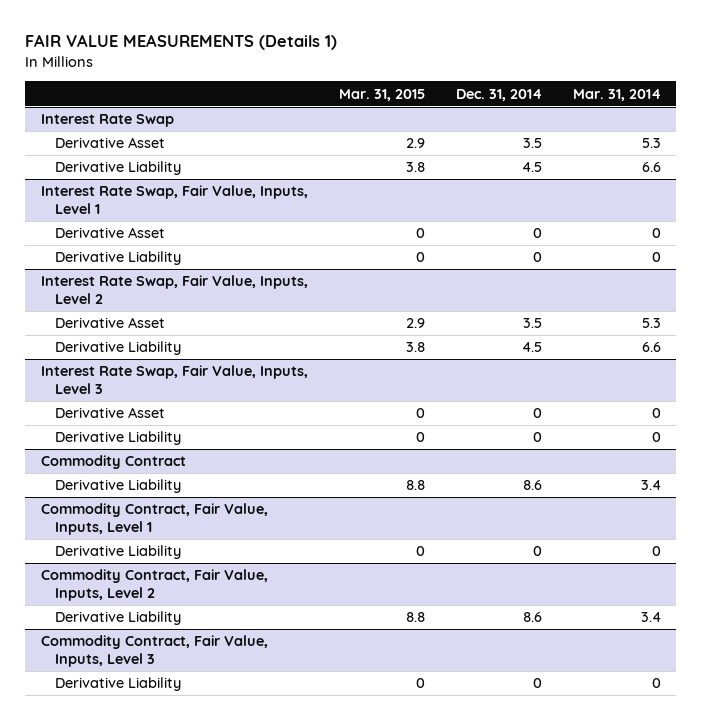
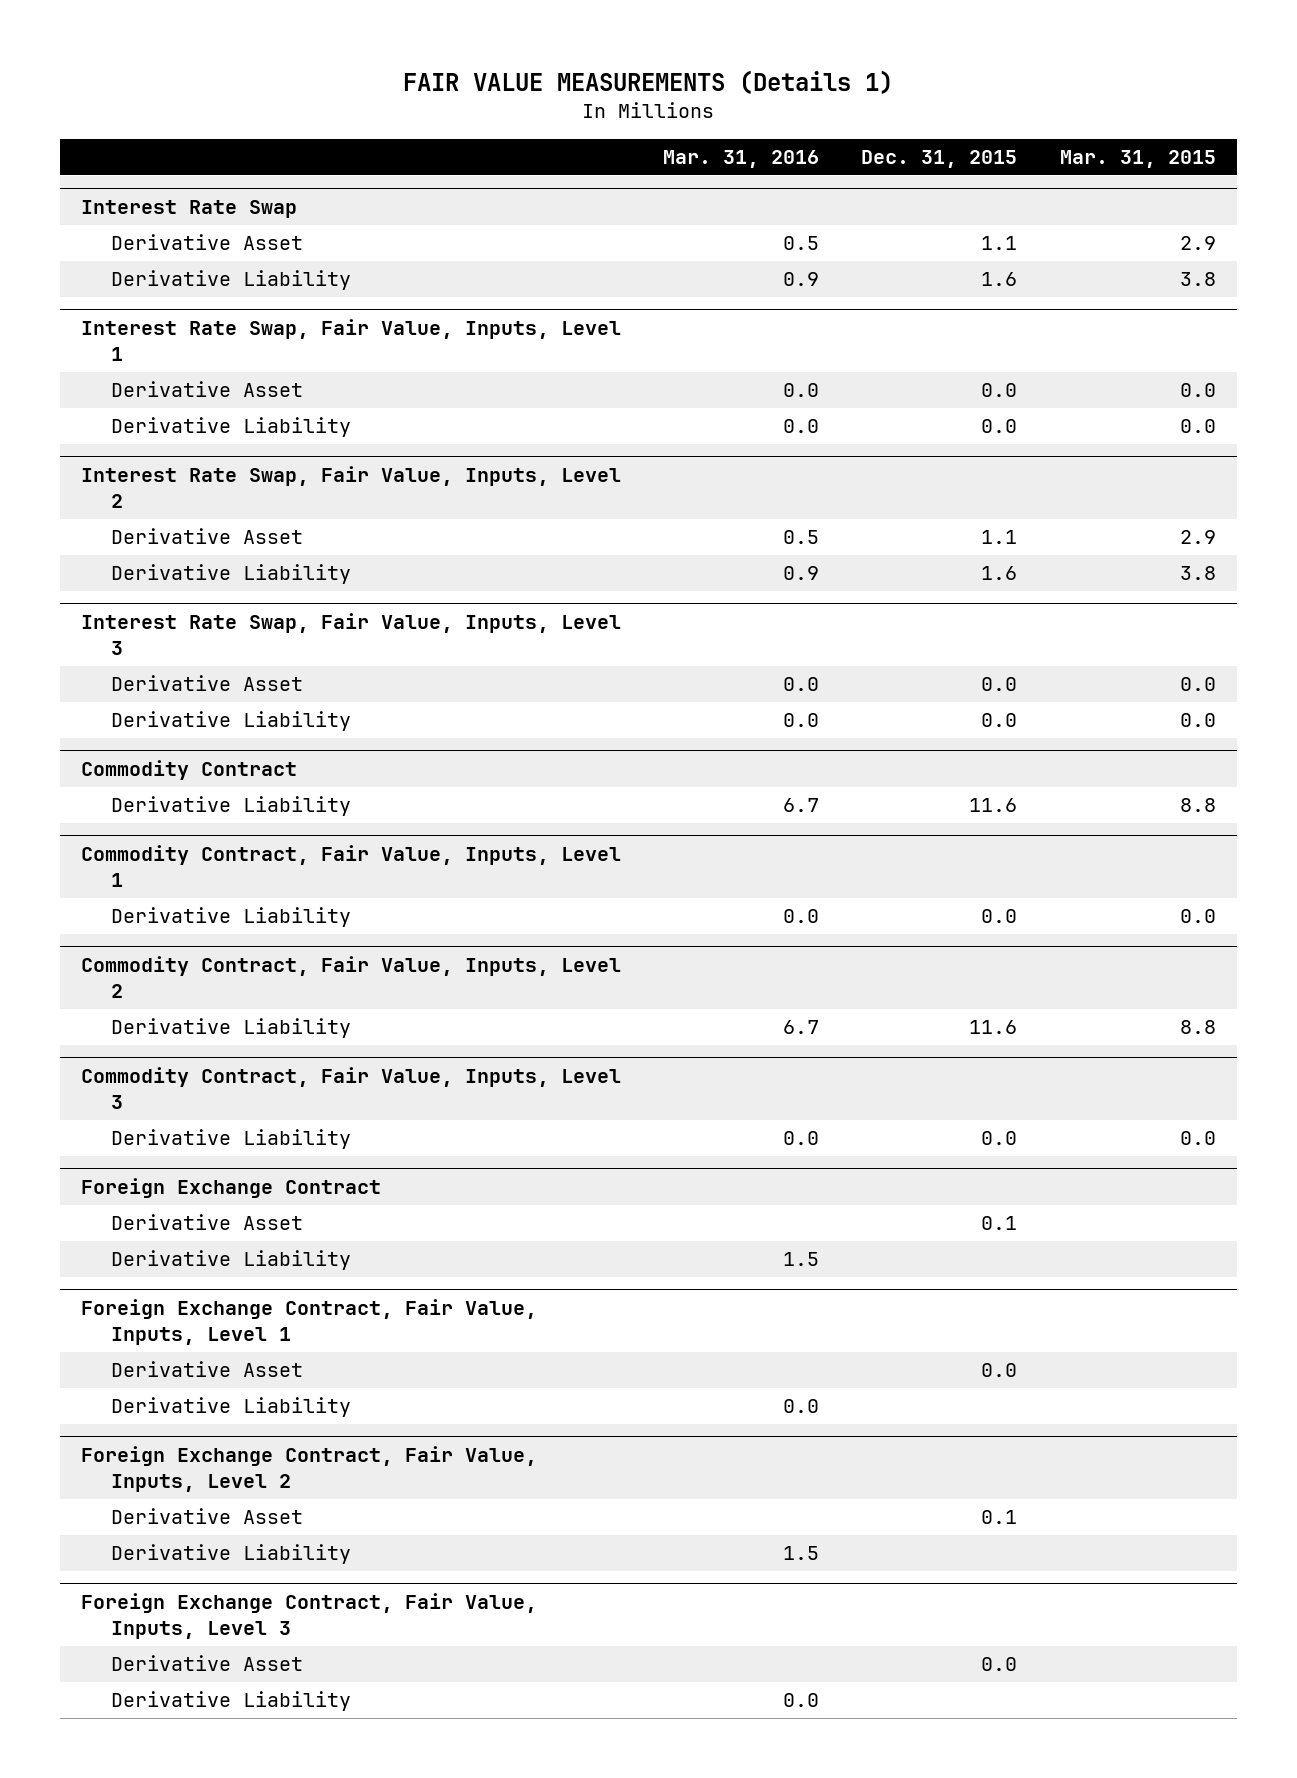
- | Mar. 31, 2015 | Dec. 31, 2014 | Mar. 31, 2014
+ | Mar. 31, 2016 | Dec. 31, 2015 | Mar. 31, 2015
@ Interest Rate Swap, Fair Value, Inputs, Level 1
- Derivative Asset | 0 | 0 | 0
- Derivative Liability | 0 | 0 | 0
+ Derivative Asset | 0.0 | 0.0 | 0.0
+ Derivative Liability | 0.0 | 0.0 | 0.0
@ Interest Rate Swap, Fair Value, Inputs, Level 3
- Derivative Asset | 0 | 0 | 0
- Derivative Liability | 0 | 0 | 0
+ Derivative Asset | 0.0 | 0.0 | 0.0
+ Derivative Liability | 0.0 | 0.0 | 0.0
@ Commodity Contract, Fair Value, Inputs, Level 1
- Derivative Liability | 0 | 0 | 0
+ Derivative Liability | 0.0 | 0.0 | 0.0
@ Commodity Contract, Fair Value, Inputs, Level 3
- Derivative Liability | 0 | 0 | 0
+ Derivative Liability | 0.0 | 0.0 | 0.0
+ Foreign Exchange Contract
+ Derivative Asset | | 0.1 |
+ Derivative Liability | 1.5 | |
+ Foreign Exchange Contract, Fair Value, Inputs, Level 1
+ Derivative Asset | | 0.0 |
+ Derivative Liability | 0.0 | |
+ Foreign Exchange Contract, Fair Value, Inputs, Level 2
+ Derivative Asset | | 0.1 |
+ Derivative Liability | 1.5 | |
+ Foreign Exchange Contract, Fair Value, Inputs, Level 3
+ Derivative Asset | | 0.0 |
+ Derivative Liability | 0.0 | |

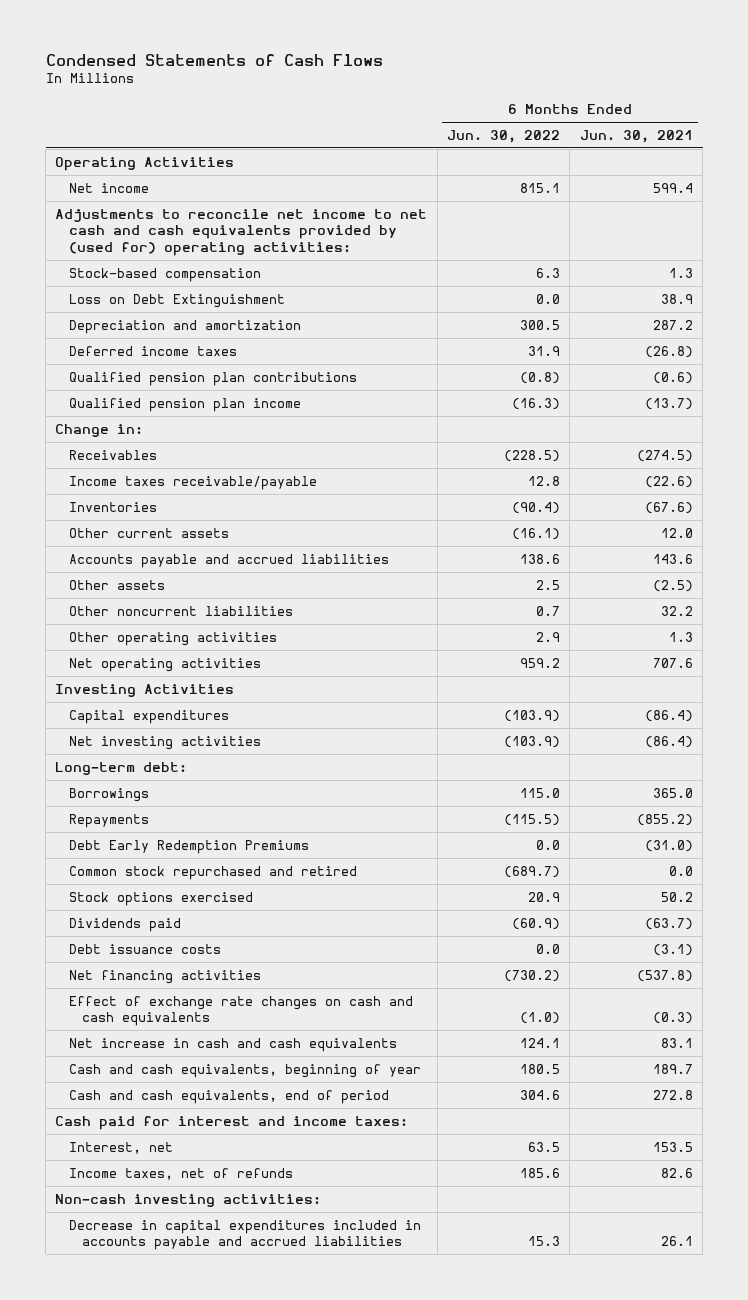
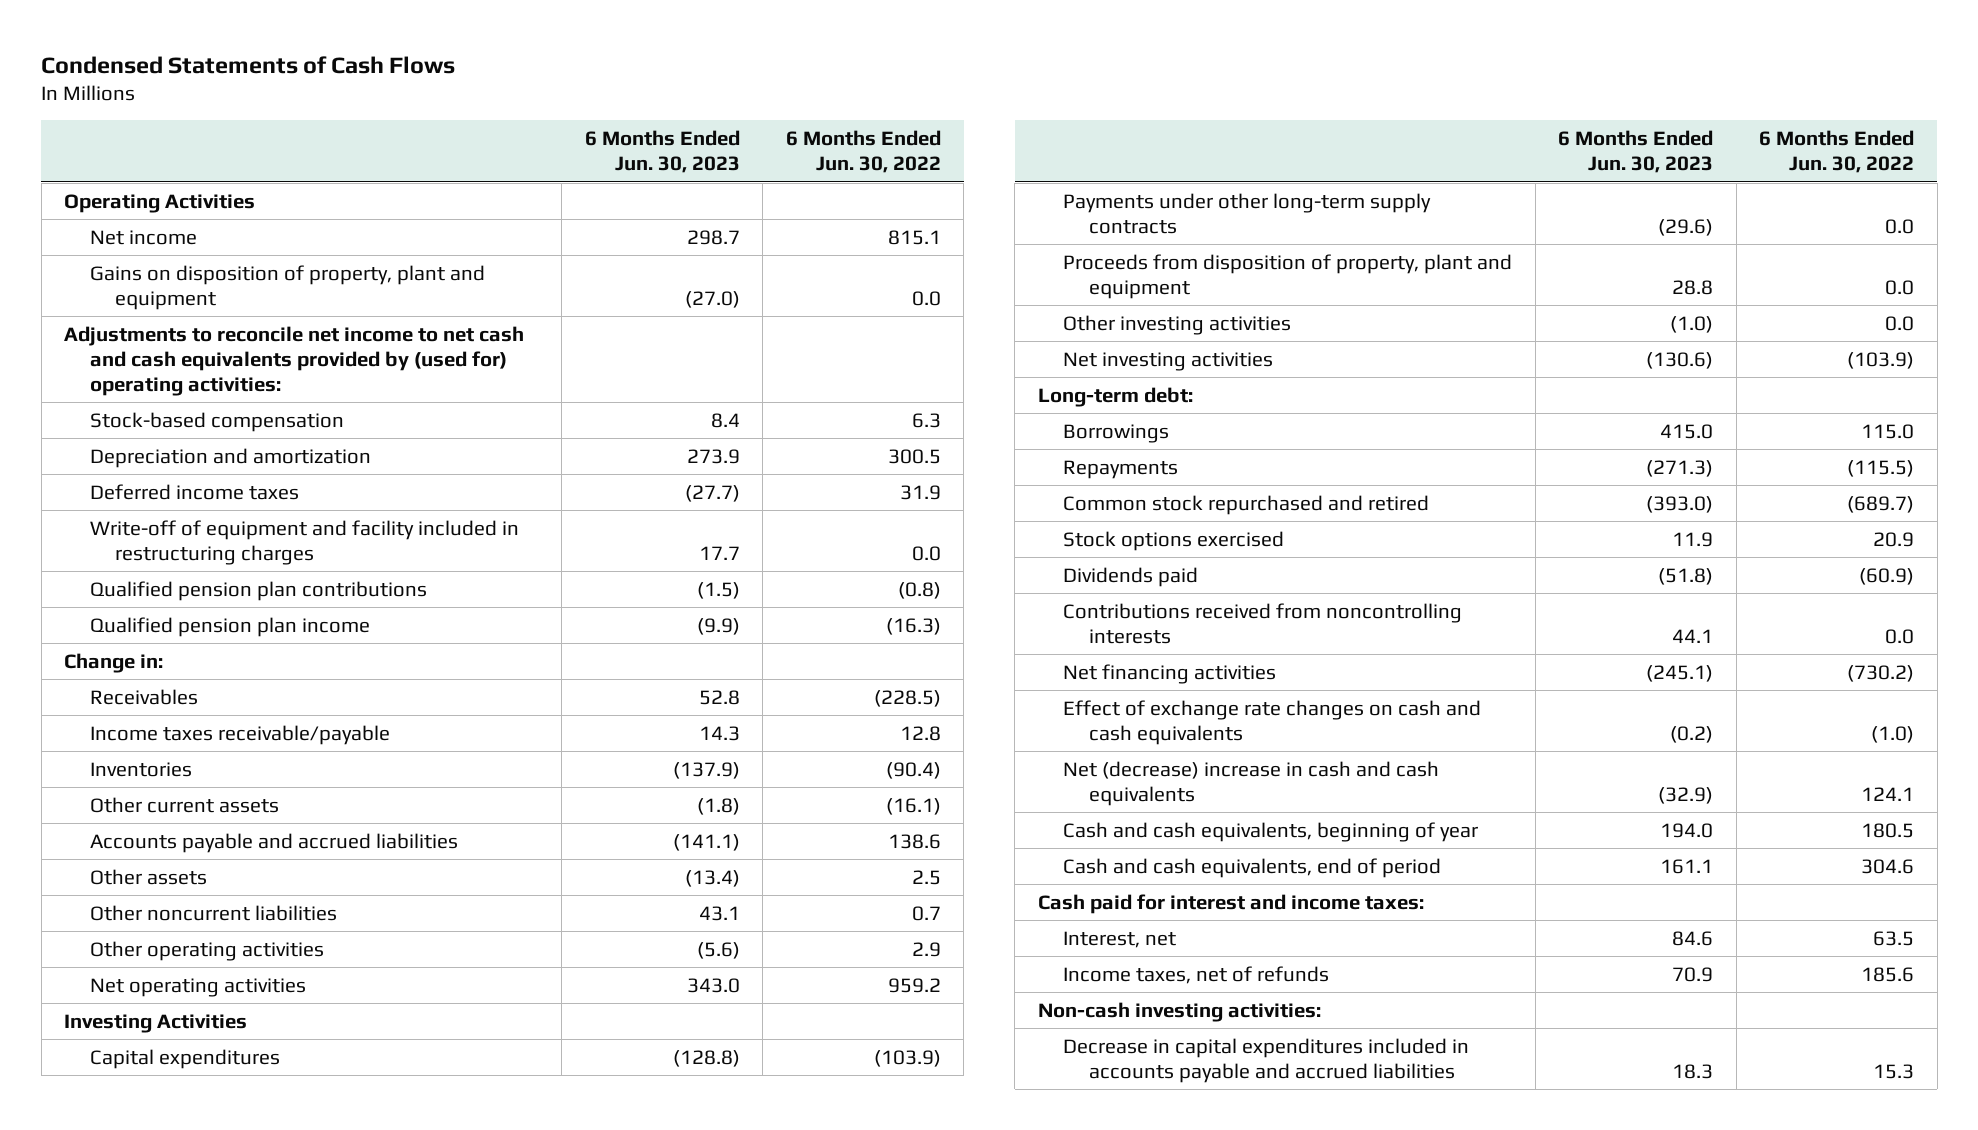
- | 6 Months Ended Jun. 30, 2022 | 6 Months Ended Jun. 30, 2021
+ | 6 Months Ended Jun. 30, 2023 | 6 Months Ended Jun. 30, 2022
+ Gains on disposition of property, plant and equipment | (27.0) | 0.0
- Loss on Debt Extinguishment | 0.0 | 38.9
+ Write-off of equipment and facility included in restructuring charges | 17.7 | 0.0
+ Payments under other long-term supply contracts | (29.6) | 0.0
+ Proceeds from disposition of property, plant and equipment | 28.8 | 0.0
+ Other investing activities | (1.0) | 0.0
- Debt Early Redemption Premiums | 0.0 | (31.0)
- Debt issuance costs | 0.0 | (3.1)
+ Contributions received from noncontrolling interests | 44.1 | 0.0
- Net increase in cash and cash equivalents | 124.1 | 83.1
+ Net (decrease) increase in cash and cash equivalents | (32.9) | 124.1

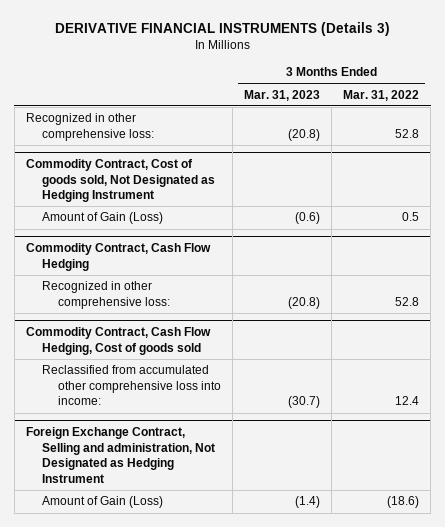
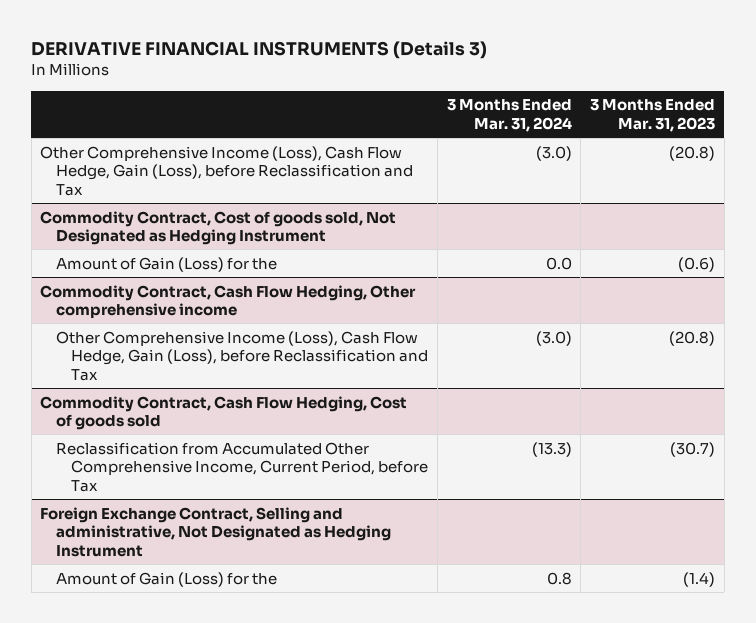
- | 3 Months Ended Mar. 31, 2023 | 3 Months Ended Mar. 31, 2022
+ | 3 Months Ended Mar. 31, 2024 | 3 Months Ended Mar. 31, 2023
- Recognized in other comprehensive loss: | (20.8) | 52.8
+ Other Comprehensive Income (Loss), Cash Flow Hedge, Gain (Loss), before Reclassification and Tax | (3.0) | (20.8)
@ Commodity Contract, Cost of goods sold, Not Designated as Hedging Instrument
- Amount of Gain (Loss) | (0.6) | 0.5
- Commodity Contract, Cash Flow Hedging
- Recognized in other comprehensive loss: | (20.8) | 52.8
@ Commodity Contract, Cost of goods sold, Not Designated as Hedging Instrument
+ Amount of Gain (Loss) for the | 0.0 | (0.6)
+ Commodity Contract, Cash Flow Hedging, Other comprehensive income
+ Other Comprehensive Income (Loss), Cash Flow Hedge, Gain (Loss), before Reclassification and Tax | (3.0) | (20.8)
@ Commodity Contract, Cash Flow Hedging, Cost of goods sold
- Reclassified from accumulated other comprehensive loss into income: | (30.7) | 12.4
- Foreign Exchange Contract, Selling and administration, Not Designated as Hedging Instrument
- Amount of Gain (Loss) | (1.4) | (18.6)
@ Commodity Contract, Cash Flow Hedging, Cost of goods sold
+ Reclassification from Accumulated Other Comprehensive Income, Current Period, before Tax | (13.3) | (30.7)
+ Foreign Exchange Contract, Selling and administrative, Not Designated as Hedging Instrument
+ Amount of Gain (Loss) for the | 0.8 | (1.4)

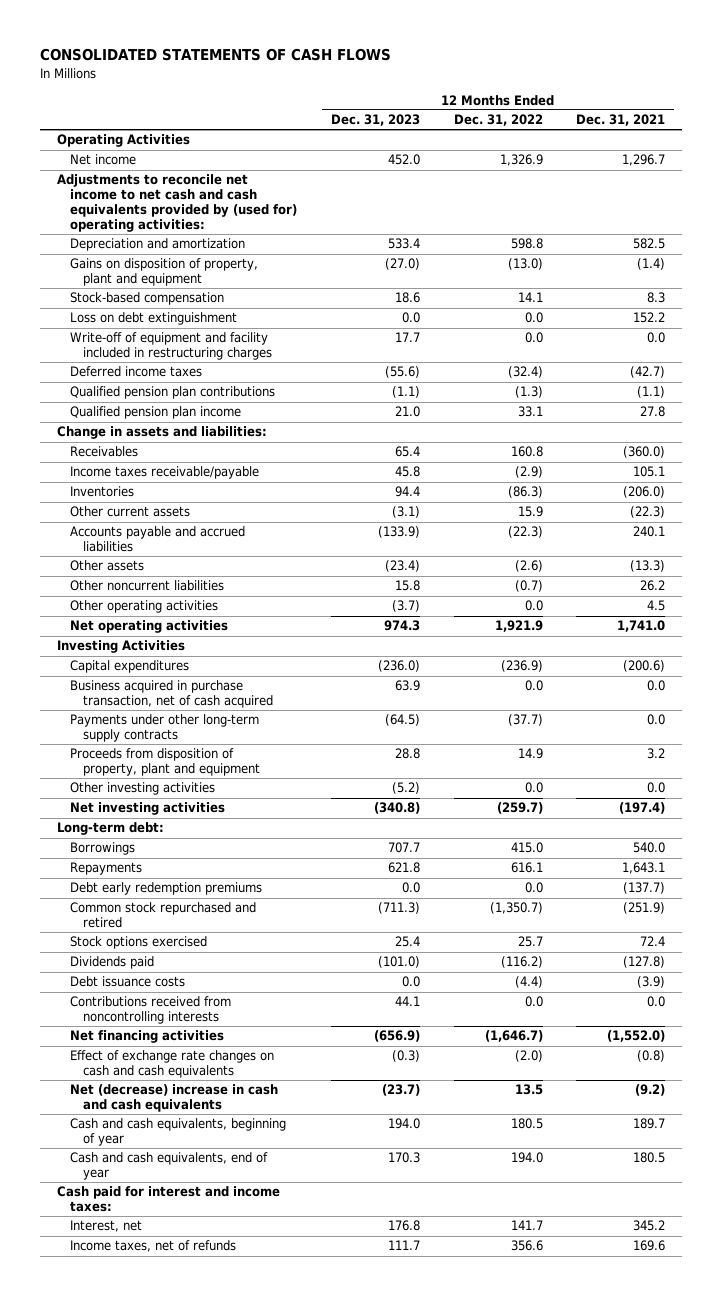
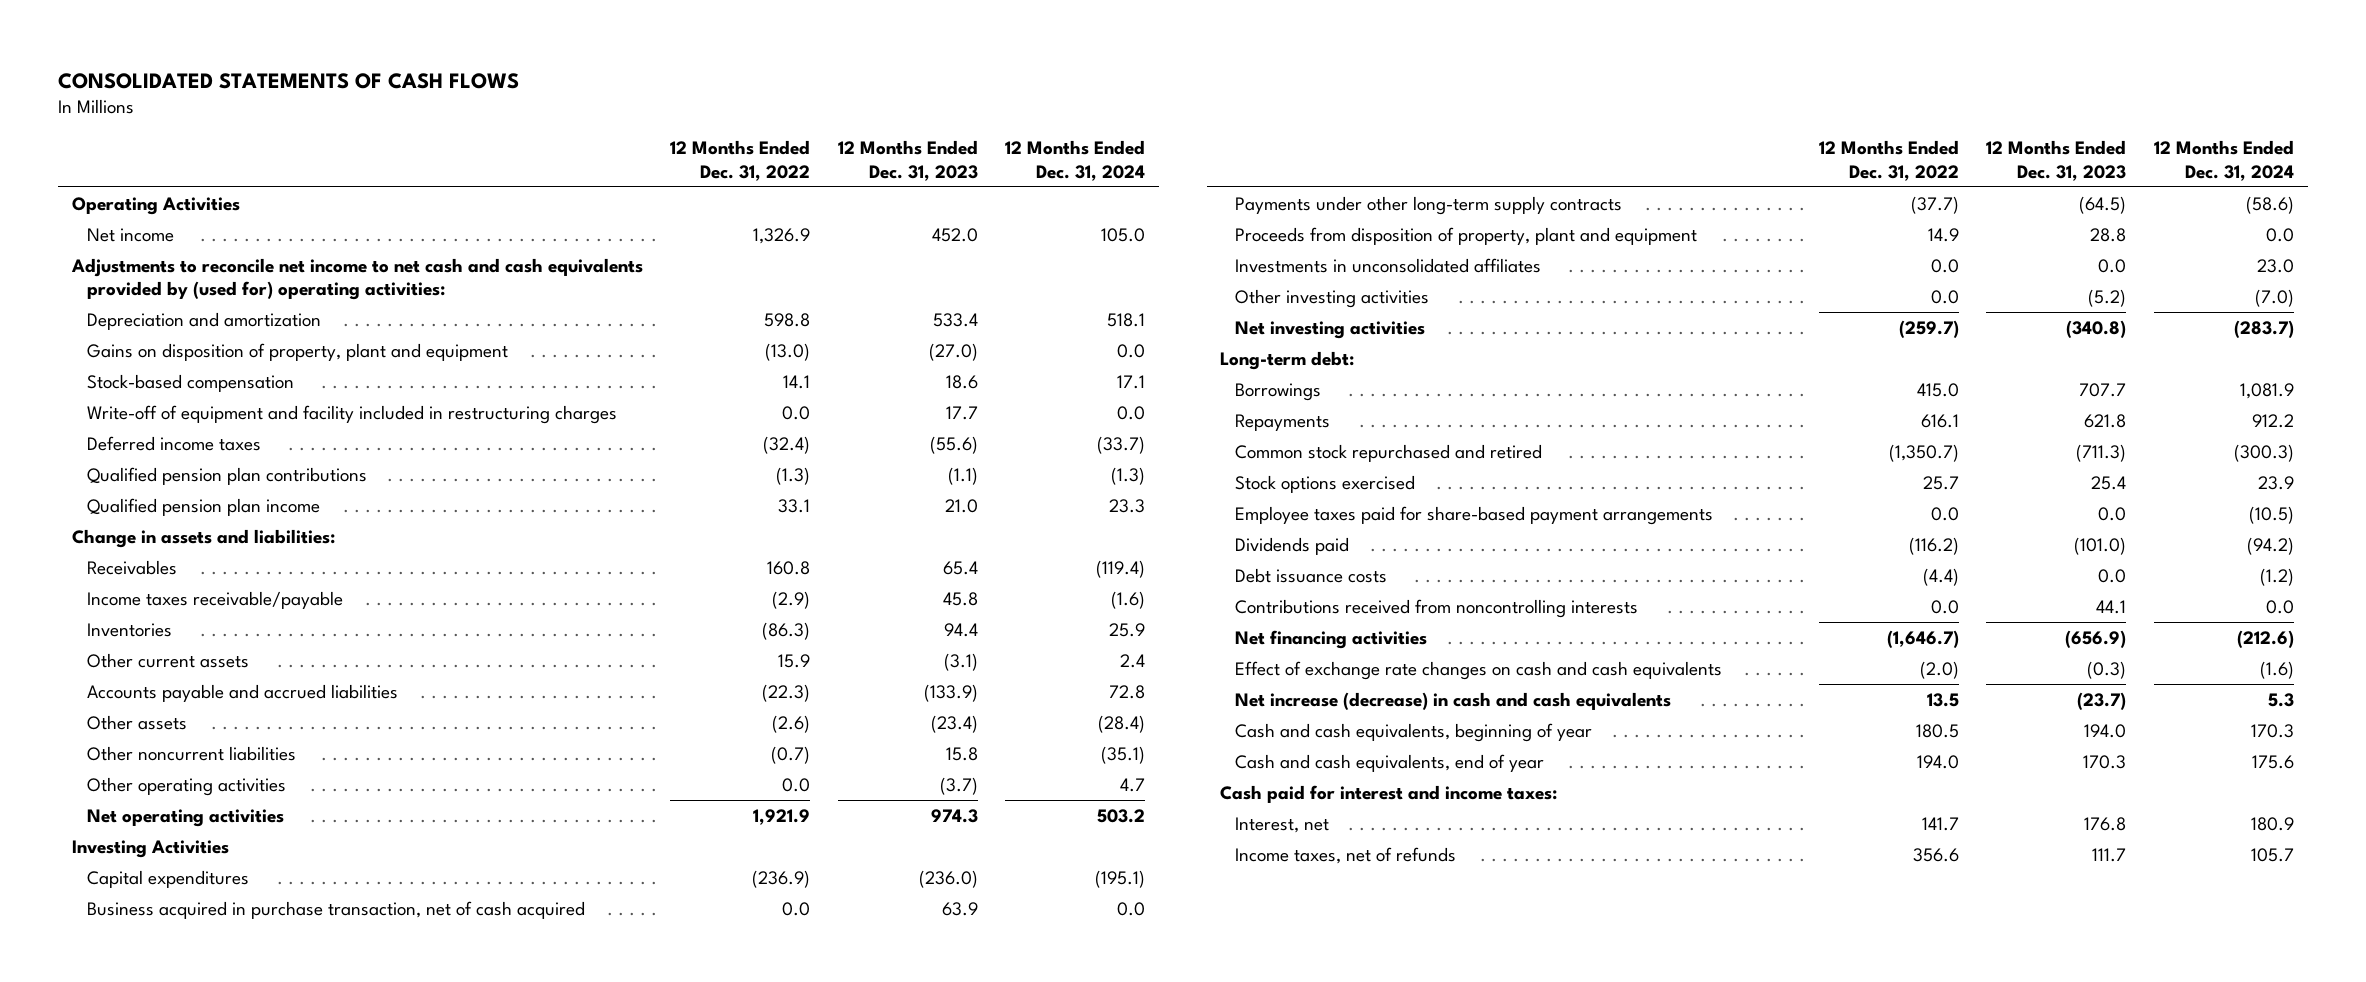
- | 12 Months Ended Dec. 31, 2023 | 12 Months Ended Dec. 31, 2022 | 12 Months Ended Dec. 31, 2021
+ | 12 Months Ended Dec. 31, 2022 | 12 Months Ended Dec. 31, 2023 | 12 Months Ended Dec. 31, 2024
- Loss on debt extinguishment | 0.0 | 0.0 | 152.2
+ Investments in unconsolidated affiliates | 0.0 | 0.0 | 23.0
- Debt early redemption premiums | 0.0 | 0.0 | (137.7)
+ Employee taxes paid for share-based payment arrangements | 0.0 | 0.0 | (10.5)
- Net (decrease) increase in cash and cash equivalents | (23.7) | 13.5 | (9.2)
+ Net increase (decrease) in cash and cash equivalents | 13.5 | (23.7) | 5.3

